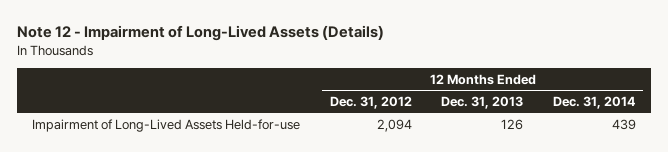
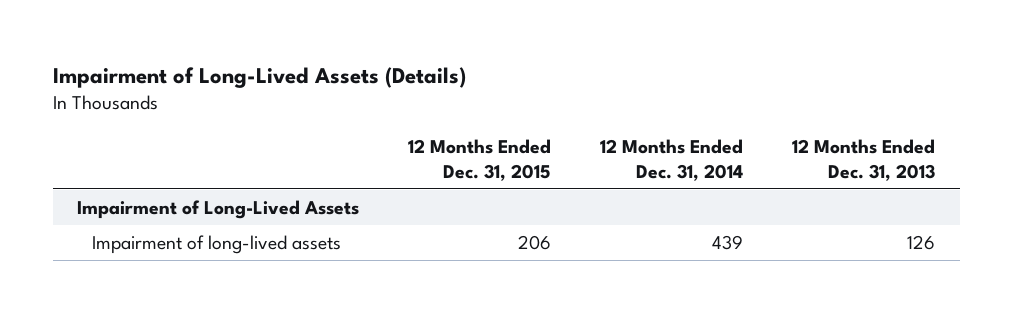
- Note 12 - Impairment of Long-Lived Assets (Details)
+ Impairment of Long-Lived Assets (Details)
- | 12 Months Ended Dec. 31, 2012 | 12 Months Ended Dec. 31, 2013 | 12 Months Ended Dec. 31, 2014
+ | 12 Months Ended Dec. 31, 2015 | 12 Months Ended Dec. 31, 2014 | 12 Months Ended Dec. 31, 2013
- Impairment of Long-Lived Assets Held-for-use | 2,094 | 126 | 439
+ Impairment of Long-Lived Assets
+ Impairment of long-lived assets | 206 | 439 | 126

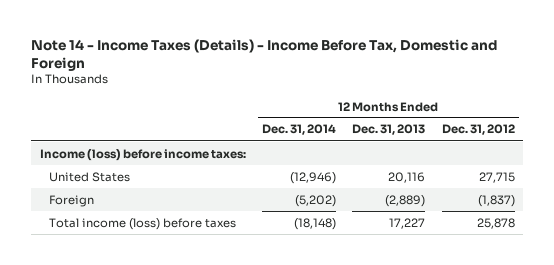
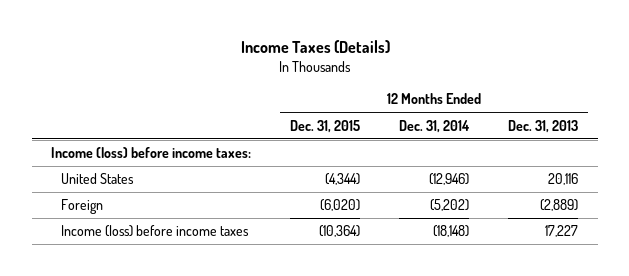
- Note 14 - Income Taxes (Details) - Income Before Tax, Domestic and Foreign
+ Income Taxes (Details)
- | 12 Months Ended Dec. 31, 2014 | 12 Months Ended Dec. 31, 2013 | 12 Months Ended Dec. 31, 2012
+ | 12 Months Ended Dec. 31, 2015 | 12 Months Ended Dec. 31, 2014 | 12 Months Ended Dec. 31, 2013
- Total income (loss) before taxes | (18,148) | 17,227 | 25,878
+ Income (loss) before income taxes | (10,364) | (18,148) | 17,227

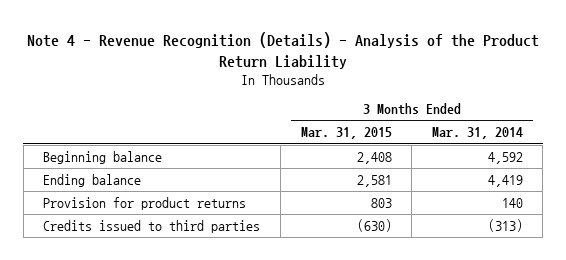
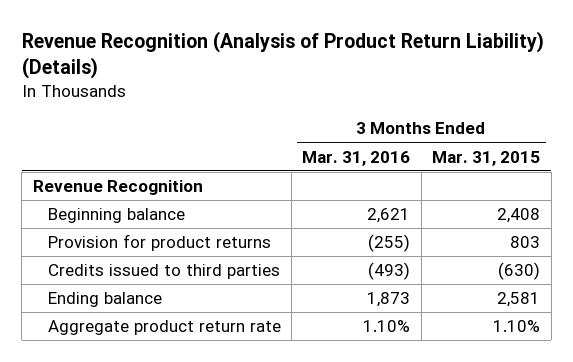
- Note 4 - Revenue Recognition (Details) - Analysis of the Product Return Liability
+ Revenue Recognition (Analysis of Product Return Liability) (Details)
- | 3 Months Ended Mar. 31, 2015 | 3 Months Ended Mar. 31, 2014
+ | 3 Months Ended Mar. 31, 2016 | 3 Months Ended Mar. 31, 2015
+ Revenue Recognition
moved down: Ending balance | 1,873 | 2,581
+ Aggregate product return rate | 1.10% | 1.10%

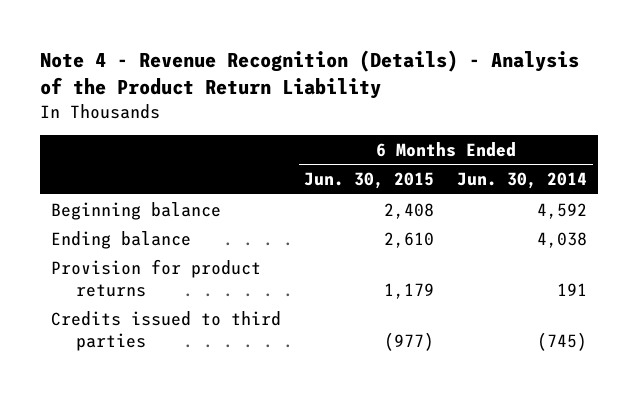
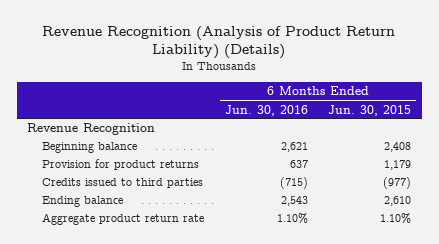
- Note 4 - Revenue Recognition (Details) - Analysis of the Product Return Liability
+ Revenue Recognition (Analysis of Product Return Liability) (Details)
- | 6 Months Ended Jun. 30, 2015 | 6 Months Ended Jun. 30, 2014
+ | 6 Months Ended Jun. 30, 2016 | 6 Months Ended Jun. 30, 2015
+ Revenue Recognition
moved down: Ending balance | 2,543 | 2,610
+ Aggregate product return rate | 1.10% | 1.10%

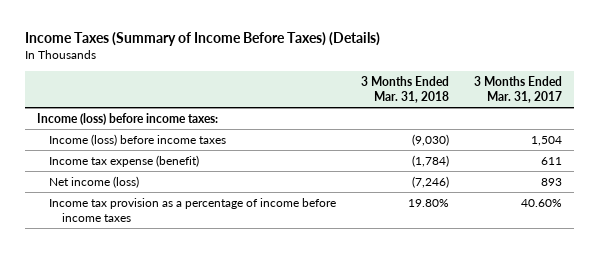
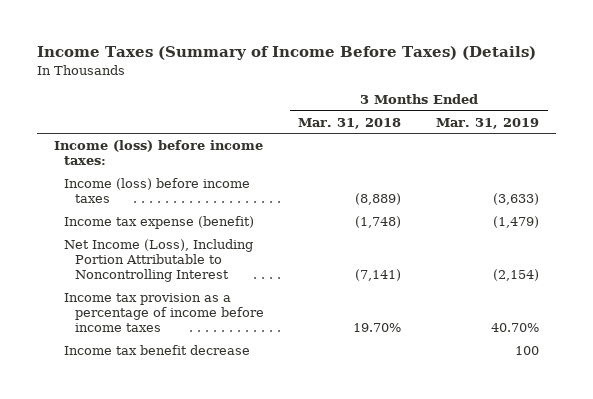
- | 3 Months Ended Mar. 31, 2018 | 3 Months Ended Mar. 31, 2017
+ | 3 Months Ended Mar. 31, 2018 | 3 Months Ended Mar. 31, 2019
- Income (loss) before income taxes | (9,030) | 1,504
- Income tax expense (benefit) | (1,784) | 611
- Net income (loss) | (7,246) | 893
- Income tax provision as a percentage of income before income taxes | 19.80% | 40.60%
+ Income (loss) before income taxes | (8,889) | (3,633)
+ Income tax expense (benefit) | (1,748) | (1,479)
+ Net Income (Loss), Including Portion Attributable to Noncontrolling Interest | (7,141) | (2,154)
+ Income tax provision as a percentage of income before income taxes | 19.70% | 40.70%
+ Income tax benefit decrease | | 100

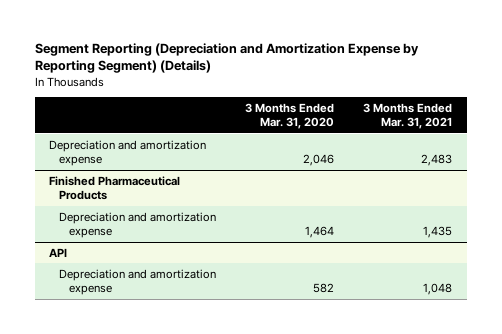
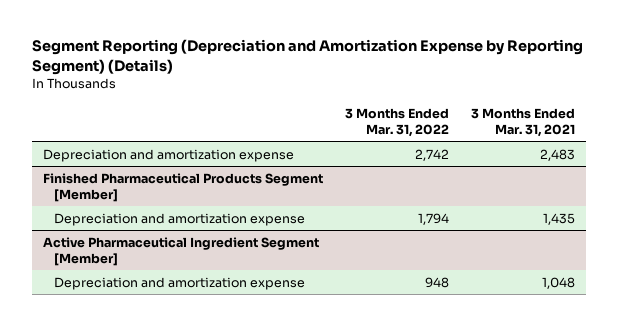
- | 3 Months Ended Mar. 31, 2020 | 3 Months Ended Mar. 31, 2021
+ | 3 Months Ended Mar. 31, 2022 | 3 Months Ended Mar. 31, 2021
- Finished Pharmaceutical Products
+ Finished Pharmaceutical Products Segment [Member]
- API
+ Active Pharmaceutical Ingredient Segment [Member]

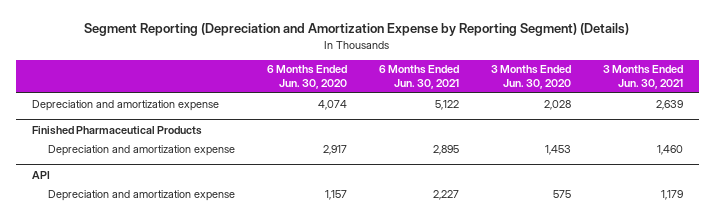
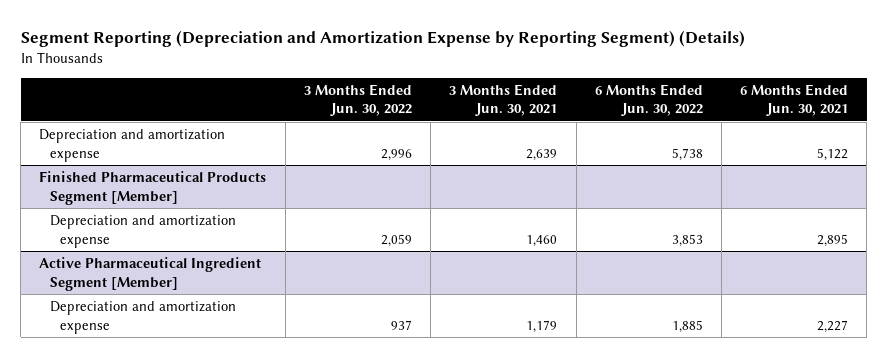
- | 6 Months Ended Jun. 30, 2020 | 6 Months Ended Jun. 30, 2021 | 3 Months Ended Jun. 30, 2020 | 3 Months Ended Jun. 30, 2021
+ | 3 Months Ended Jun. 30, 2022 | 3 Months Ended Jun. 30, 2021 | 6 Months Ended Jun. 30, 2022 | 6 Months Ended Jun. 30, 2021
- Finished Pharmaceutical Products
+ Finished Pharmaceutical Products Segment [Member]
- API
+ Active Pharmaceutical Ingredient Segment [Member]

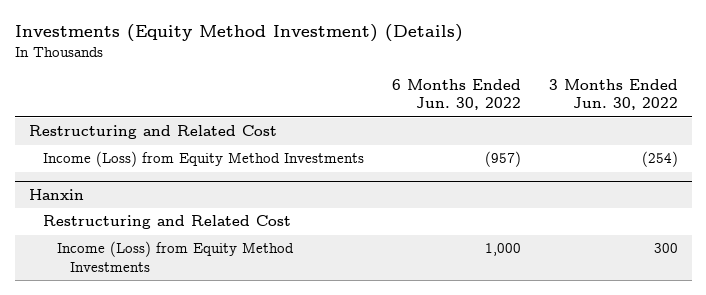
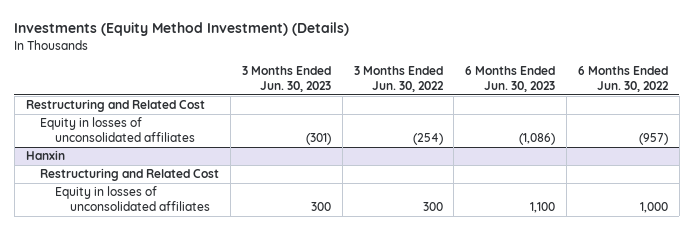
- | 6 Months Ended Jun. 30, 2022 | 3 Months Ended Jun. 30, 2022
+ | 3 Months Ended Jun. 30, 2023 | 3 Months Ended Jun. 30, 2022 | 6 Months Ended Jun. 30, 2023 | 6 Months Ended Jun. 30, 2022
- Income (Loss) from Equity Method Investments | (957) | (254)
+ Equity in losses of unconsolidated affiliates | (301) | (254) | (1,086) | (957)
@ Hanxin
- Income (Loss) from Equity Method Investments | 1,000 | 300
+ Equity in losses of unconsolidated affiliates | 300 | 300 | 1,100 | 1,000

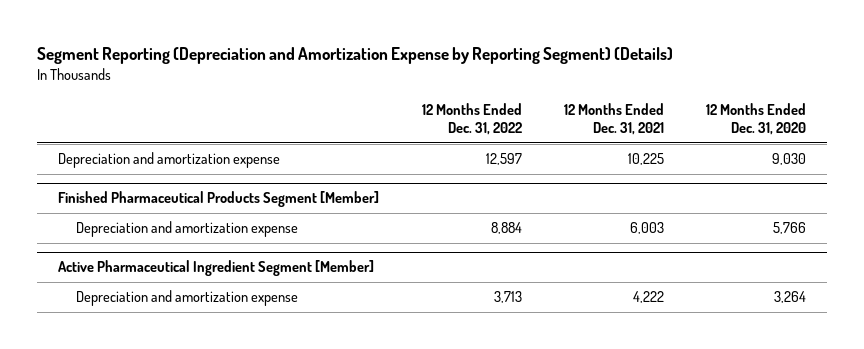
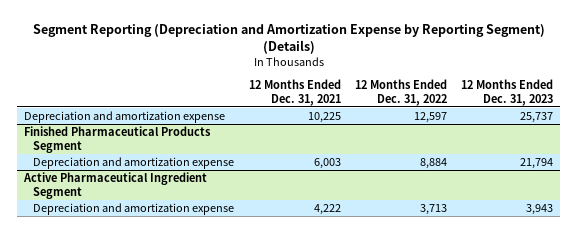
- | 12 Months Ended Dec. 31, 2022 | 12 Months Ended Dec. 31, 2021 | 12 Months Ended Dec. 31, 2020
+ | 12 Months Ended Dec. 31, 2021 | 12 Months Ended Dec. 31, 2022 | 12 Months Ended Dec. 31, 2023
- Finished Pharmaceutical Products Segment [Member]
+ Finished Pharmaceutical Products Segment
- Active Pharmaceutical Ingredient Segment [Member]
+ Active Pharmaceutical Ingredient Segment

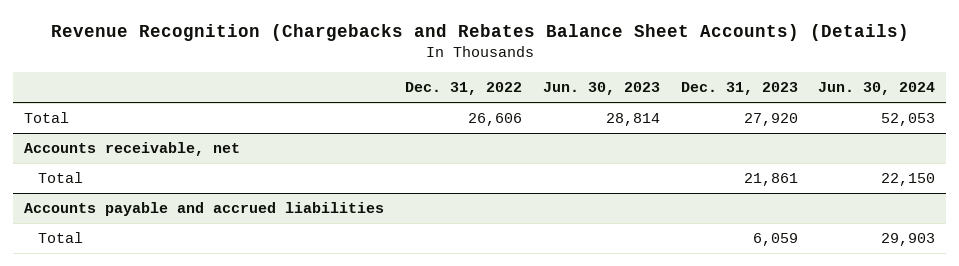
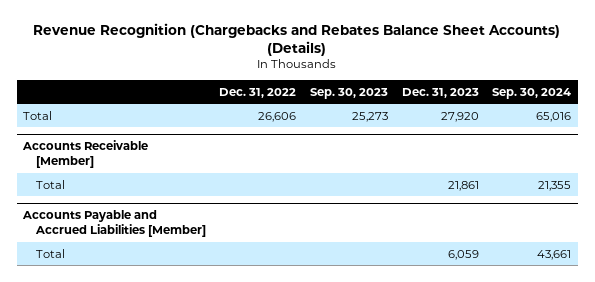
- | Dec. 31, 2022 | Jun. 30, 2023 | Dec. 31, 2023 | Jun. 30, 2024
+ | Dec. 31, 2022 | Sep. 30, 2023 | Dec. 31, 2023 | Sep. 30, 2024
- Accounts receivable, net
+ Accounts Receivable [Member]
- Accounts payable and accrued liabilities
+ Accounts Payable and Accrued Liabilities [Member]

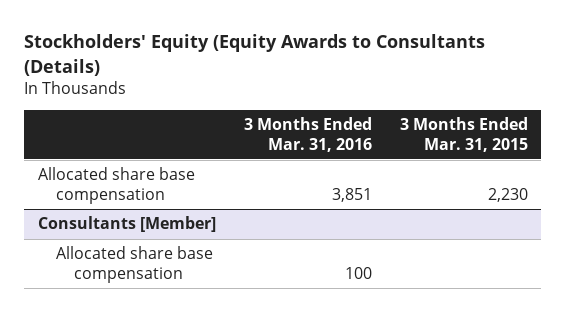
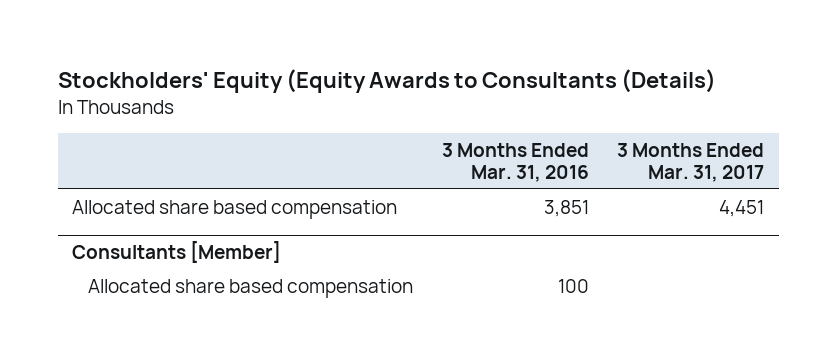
- | 3 Months Ended Mar. 31, 2016 | 3 Months Ended Mar. 31, 2015
+ | 3 Months Ended Mar. 31, 2016 | 3 Months Ended Mar. 31, 2017
- Allocated share base compensation | 3,851 | 2,230
+ Allocated share based compensation | 3,851 | 4,451
@ Consultants [Member]
- Allocated share base compensation | 100 |
+ Allocated share based compensation | 100 |

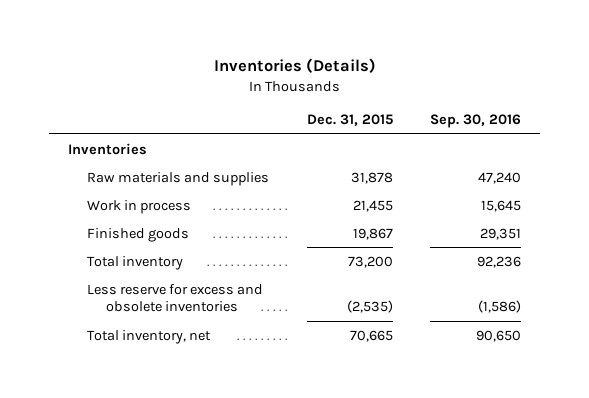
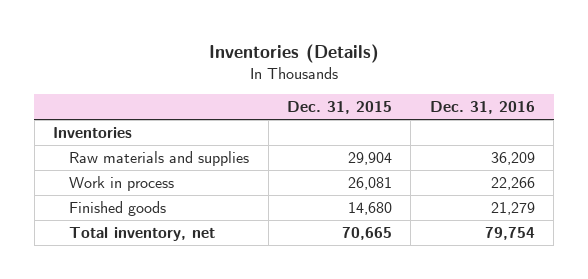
- | Dec. 31, 2015 | Sep. 30, 2016
+ | Dec. 31, 2015 | Dec. 31, 2016
- Raw materials and supplies | 31,878 | 47,240
- Work in process | 21,455 | 15,645
- Finished goods | 19,867 | 29,351
- Total inventory | 73,200 | 92,236
- Less reserve for excess and obsolete inventories | (2,535) | (1,586)
+ Raw materials and supplies | 29,904 | 36,209
+ Work in process | 26,081 | 22,266
+ Finished goods | 14,680 | 21,279

